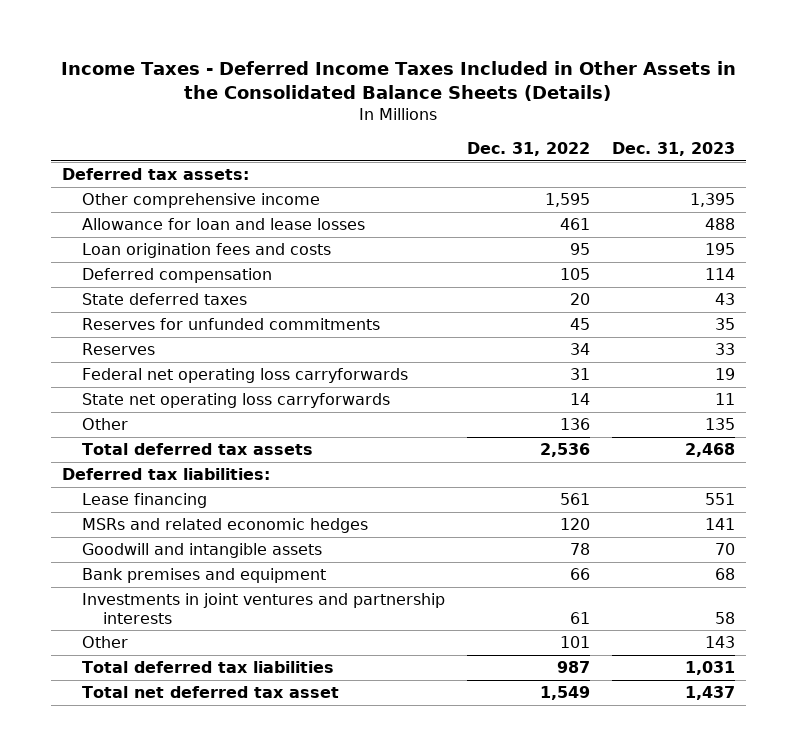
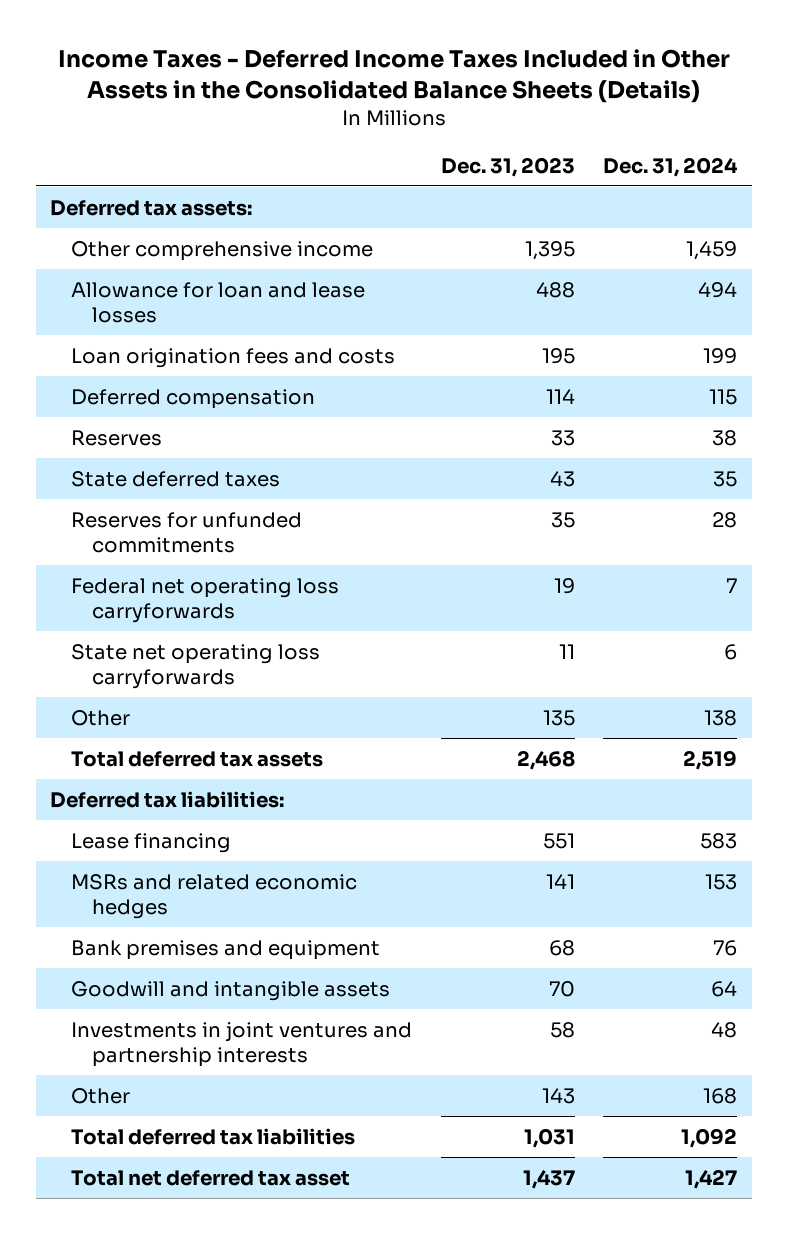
- | Dec. 31, 2022 | Dec. 31, 2023
+ | Dec. 31, 2023 | Dec. 31, 2024
moved up: Reserves | 33 | 38
moved down: Goodwill and intangible assets | 70 | 64

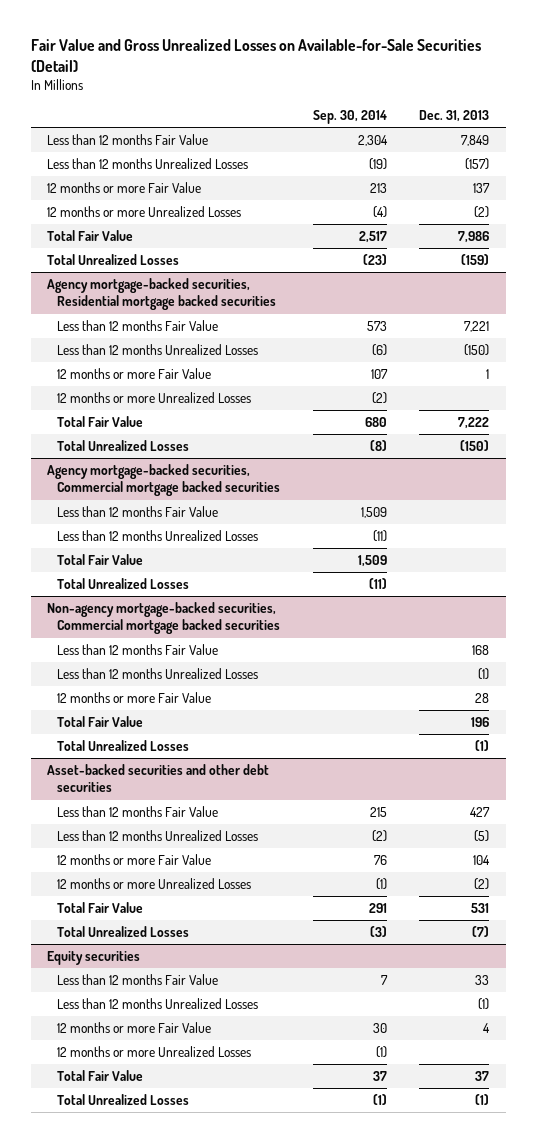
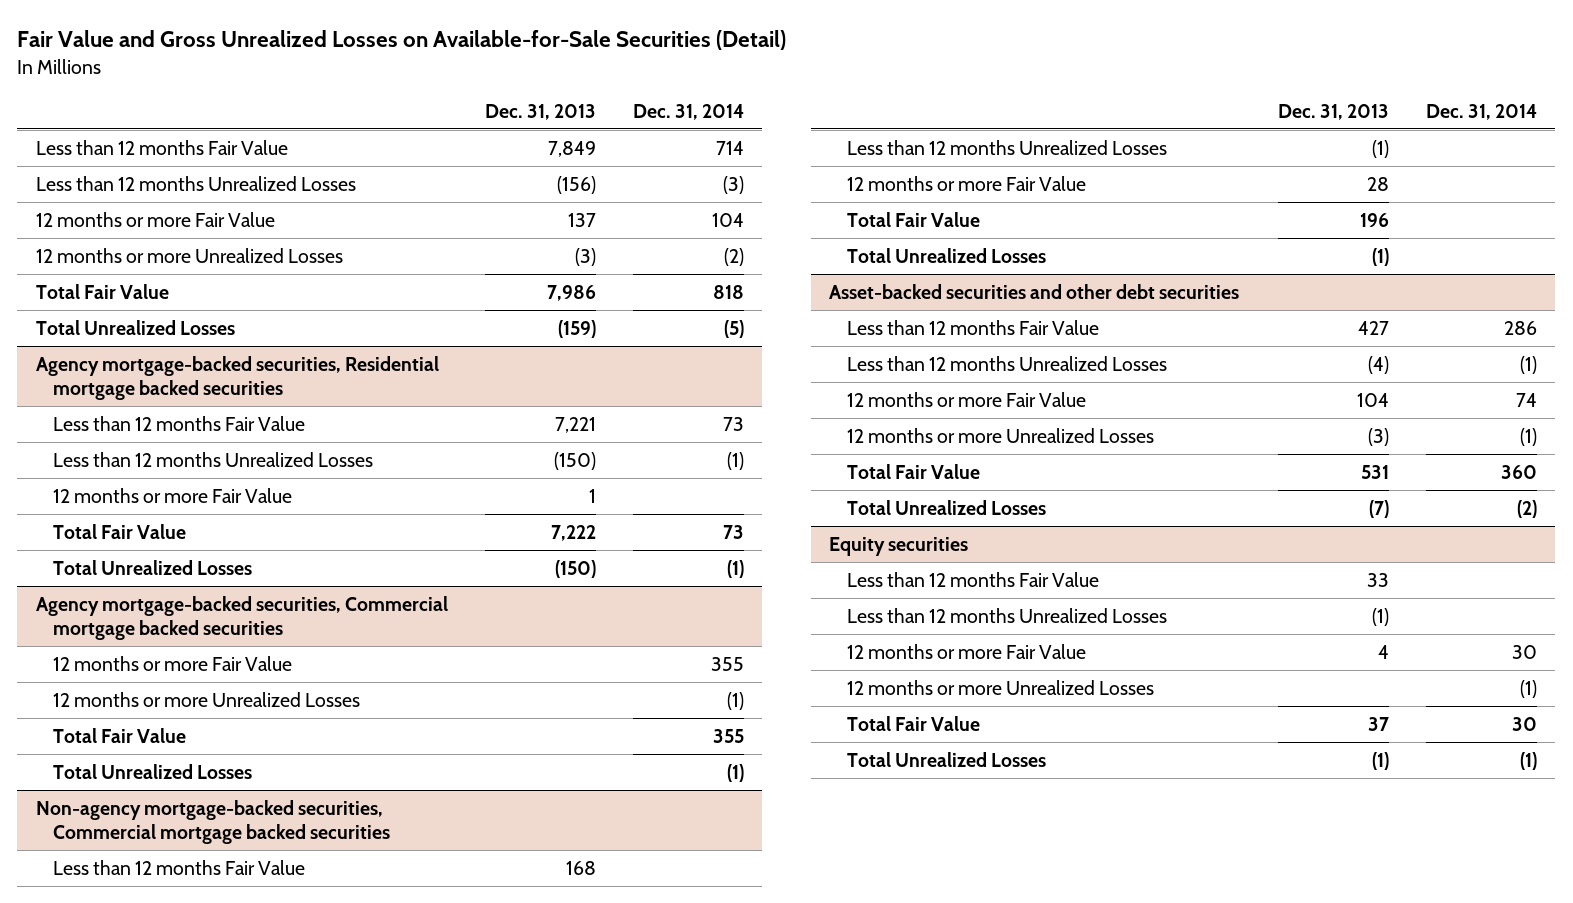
- | Sep. 30, 2014 | Dec. 31, 2013
+ | Dec. 31, 2013 | Dec. 31, 2014
- Less than 12 months Unrealized Losses | (19) | (157)
+ Less than 12 months Unrealized Losses | (156) | (3)
- 12 months or more Unrealized Losses | (4) | (2)
+ 12 months or more Unrealized Losses | (3) | (2)
@ Agency mortgage-backed securities, Residential mortgage backed securities
- 12 months or more Unrealized Losses | (2) |
@ Agency mortgage-backed securities, Commercial mortgage backed securities
- Less than 12 months Fair Value | 1,509 |
- Less than 12 months Unrealized Losses | (11) |
+ 12 months or more Fair Value | | 355
+ 12 months or more Unrealized Losses | | (1)
@ Asset-backed securities and other debt securities
- Less than 12 months Unrealized Losses | (2) | (5)
+ Less than 12 months Unrealized Losses | (4) | (1)
- 12 months or more Unrealized Losses | (1) | (2)
+ 12 months or more Unrealized Losses | (3) | (1)

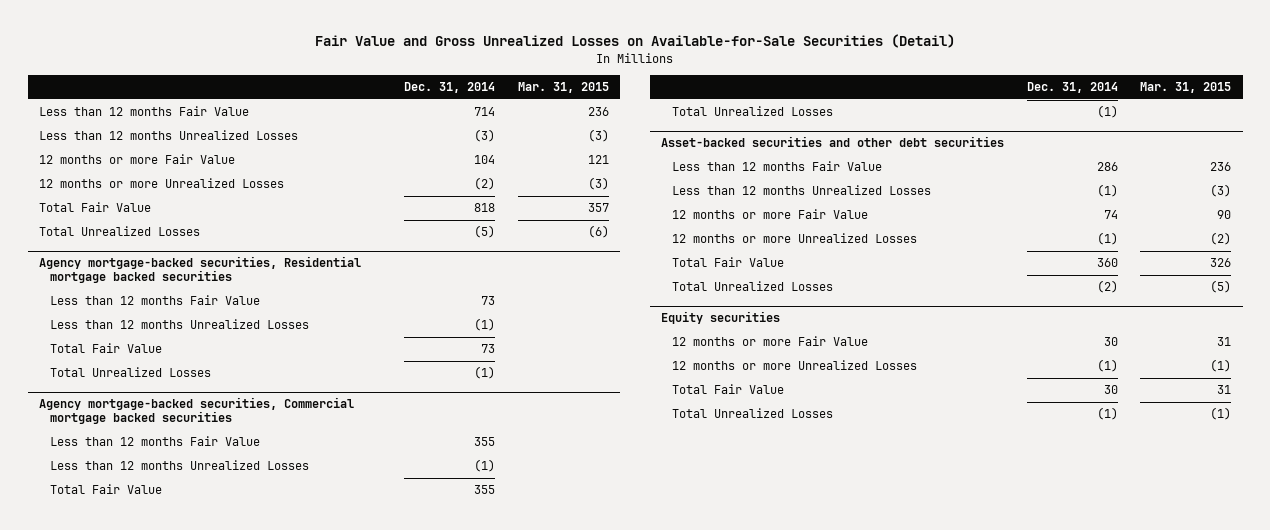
- | Dec. 31, 2013 | Dec. 31, 2014
+ | Dec. 31, 2014 | Mar. 31, 2015
@ Agency mortgage-backed securities, Residential mortgage backed securities
- 12 months or more Fair Value | 1 |
@ Agency mortgage-backed securities, Commercial mortgage backed securities
- 12 months or more Fair Value | | 355
- 12 months or more Unrealized Losses | | (1)
+ Less than 12 months Fair Value | 355 |
+ Less than 12 months Unrealized Losses | (1) |
- Non-agency mortgage-backed securities, Commercial mortgage backed securities
- Less than 12 months Fair Value | 168 |
- Less than 12 months Unrealized Losses | (1) |
- 12 months or more Fair Value | 28 |
- Total Fair Value | 196 |
- Total Unrealized Losses | (1) |
@ Equity securities
- Less than 12 months Fair Value | 33 |
- Less than 12 months Unrealized Losses | (1) |

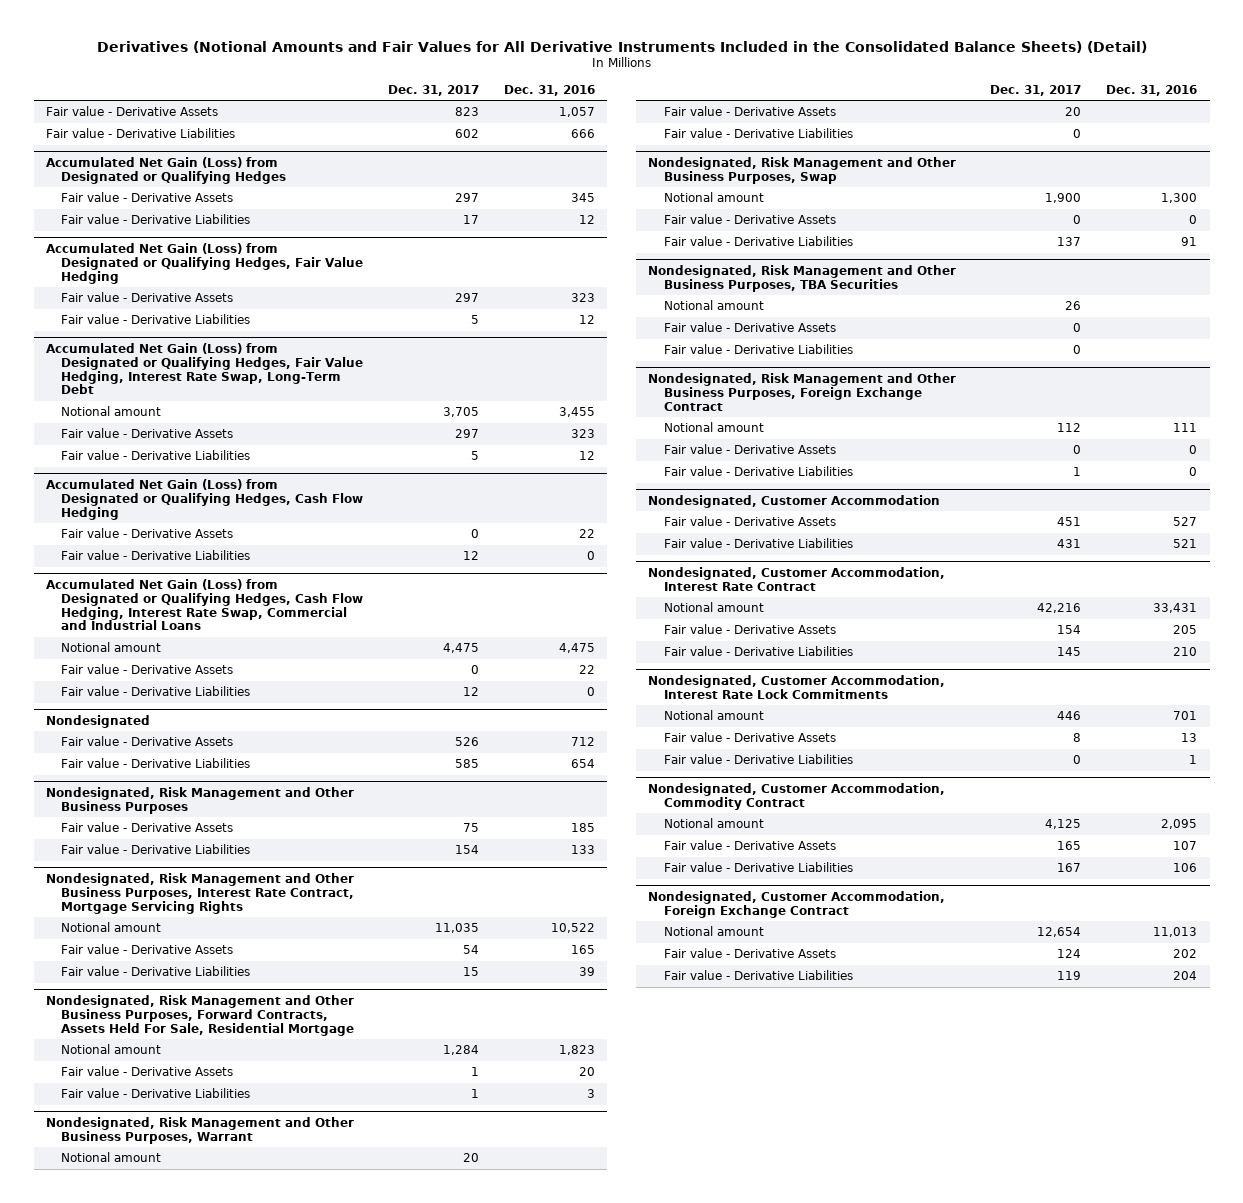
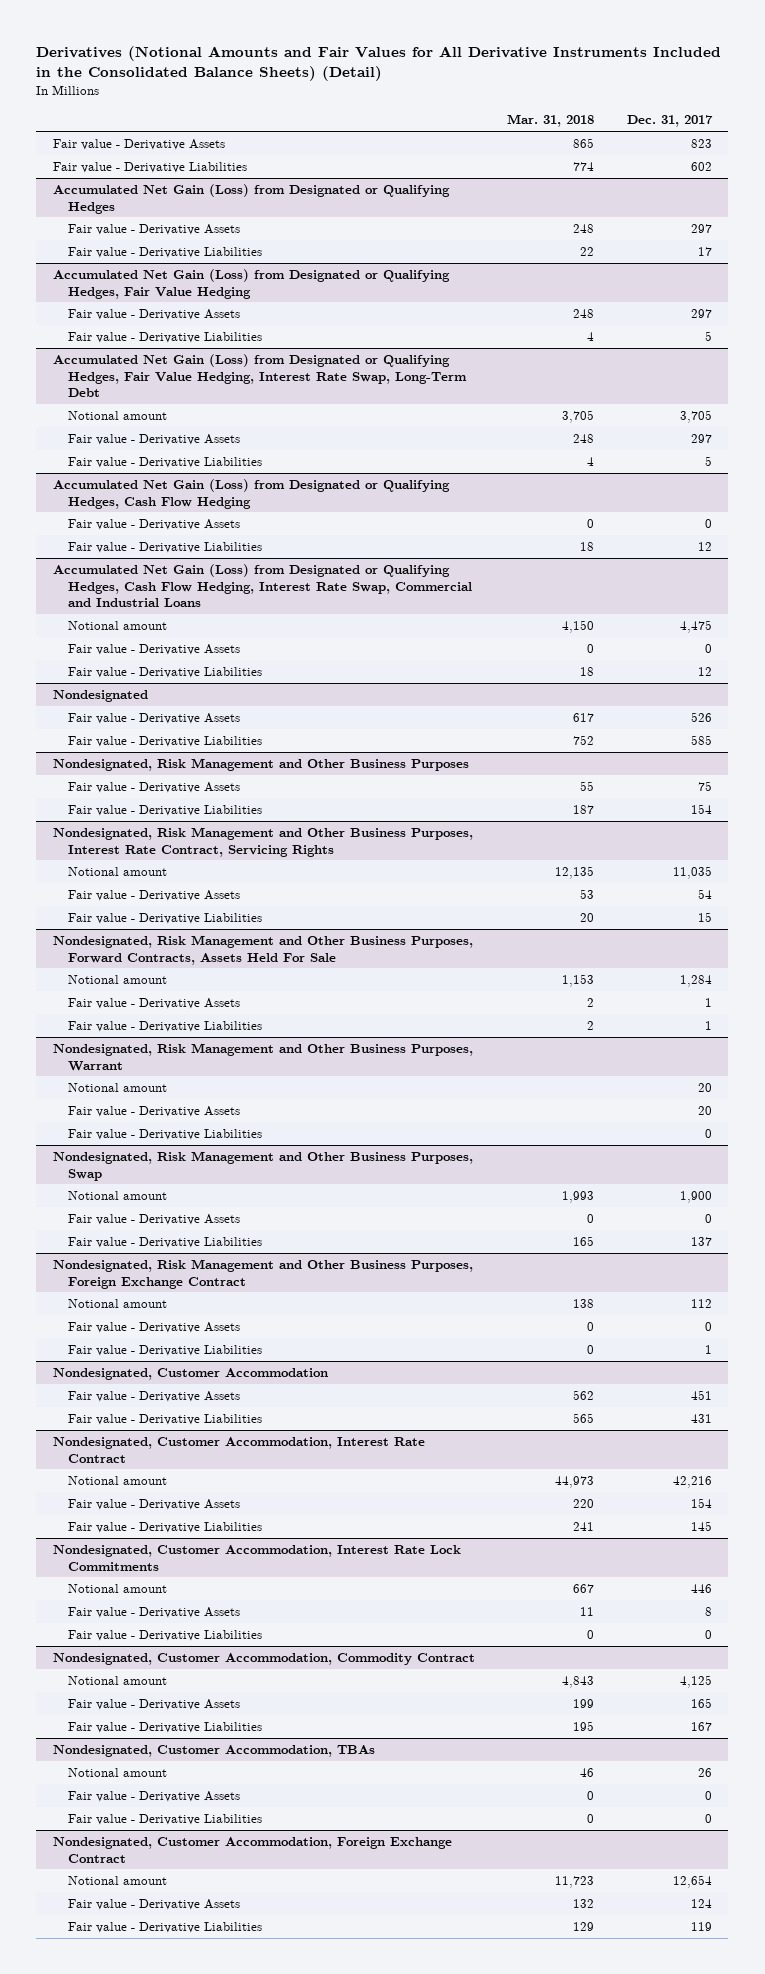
- | Dec. 31, 2017 | Dec. 31, 2016
+ | Mar. 31, 2018 | Dec. 31, 2017
- Nondesignated, Risk Management and Other Business Purposes, Interest Rate Contract, Mortgage Servicing Rights
+ Nondesignated, Risk Management and Other Business Purposes, Interest Rate Contract, Servicing Rights
- Nondesignated, Risk Management and Other Business Purposes, Forward Contracts, Assets Held For Sale, Residential Mortgage
+ Nondesignated, Risk Management and Other Business Purposes, Forward Contracts, Assets Held For Sale
- Nondesignated, Risk Management and Other Business Purposes, TBA Securities
- Notional amount | 26 |
- Fair value - Derivative Assets | 0 |
- Fair value - Derivative Liabilities | 0 |
+ Nondesignated, Customer Accommodation, TBAs
+ Notional amount | 46 | 26
+ Fair value - Derivative Assets | 0 | 0
+ Fair value - Derivative Liabilities | 0 | 0

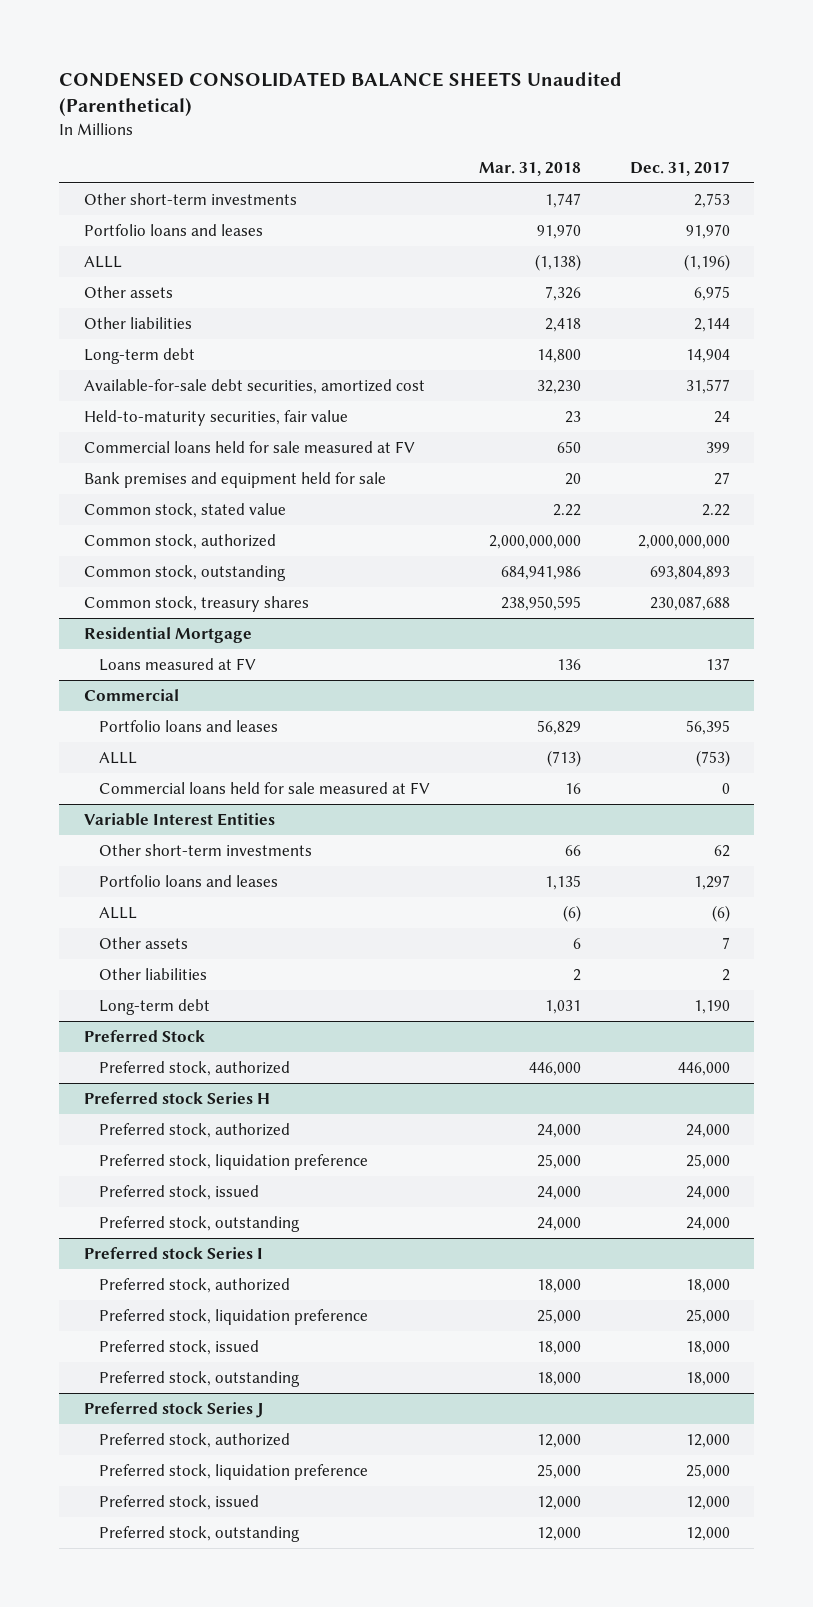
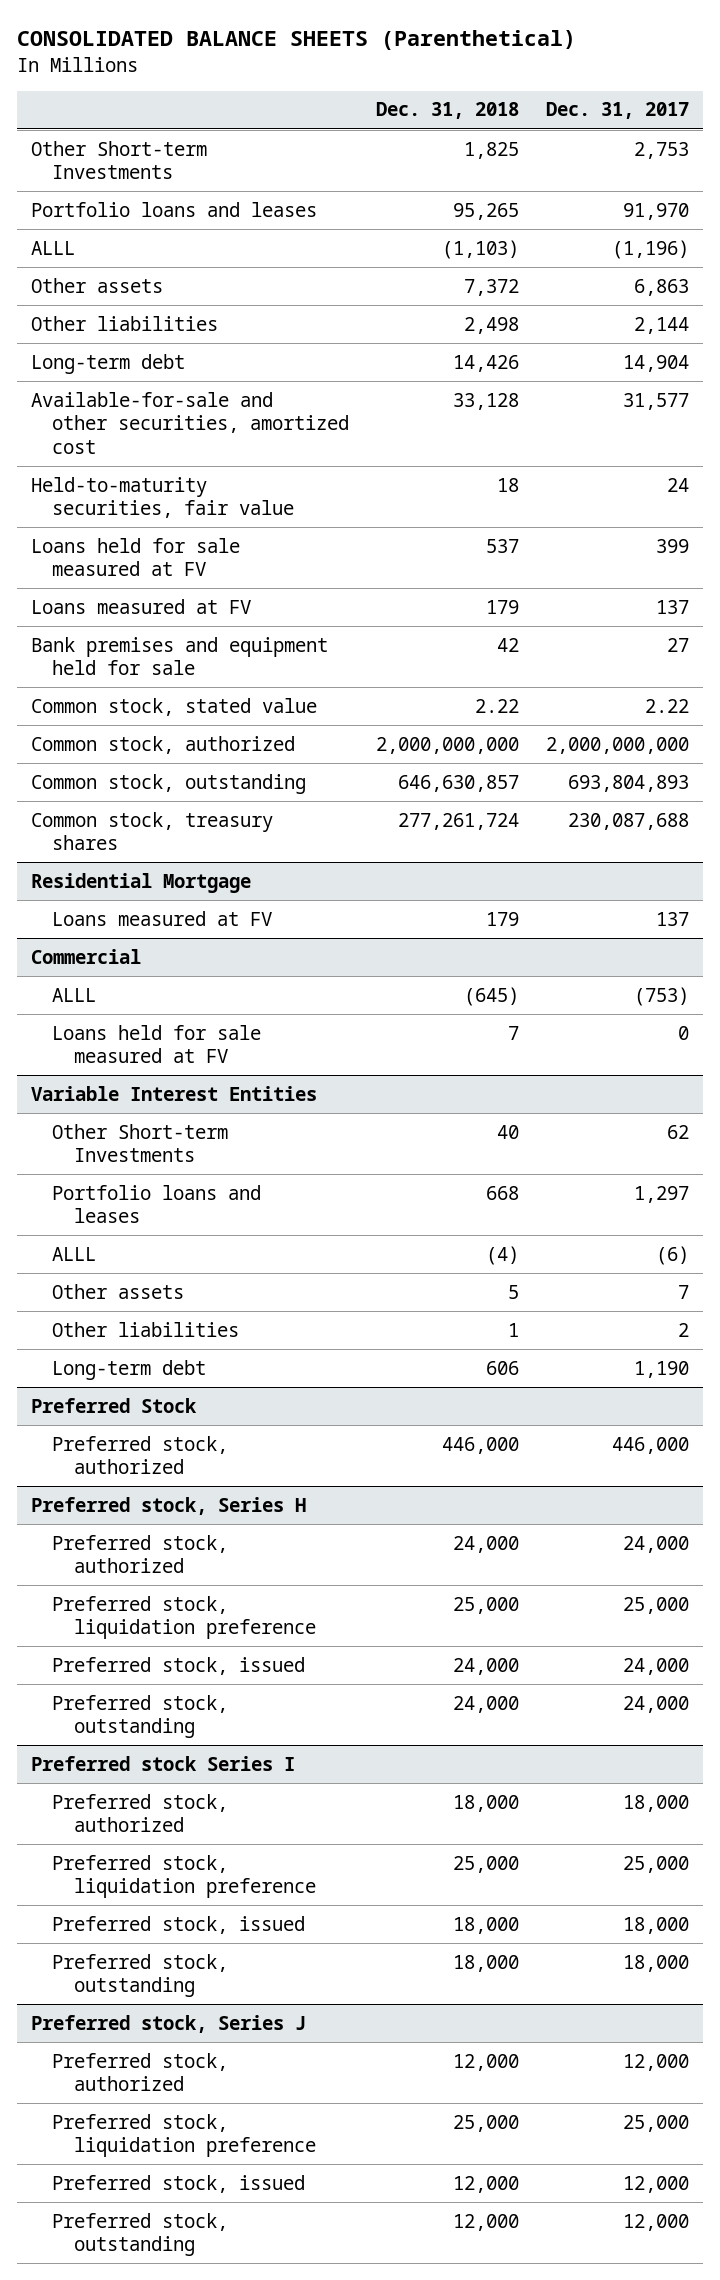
- CONDENSED CONSOLIDATED BALANCE SHEETS Unaudited (Parenthetical)
+ CONSOLIDATED BALANCE SHEETS (Parenthetical)
- | Mar. 31, 2018 | Dec. 31, 2017
+ | Dec. 31, 2018 | Dec. 31, 2017
- Other short-term investments | 1,747 | 2,753
+ Other Short-term Investments | 1,825 | 2,753
- Other assets | 7,326 | 6,975
+ Other assets | 7,372 | 6,863
- Available-for-sale debt securities, amortized cost | 32,230 | 31,577
+ Available-for-sale and other securities, amortized cost | 33,128 | 31,577
- Commercial loans held for sale measured at FV | 650 | 399
+ Loans held for sale measured at FV | 537 | 399
+ Loans measured at FV | 179 | 137
@ Commercial
- Portfolio loans and leases | 56,829 | 56,395
- Commercial loans held for sale measured at FV | 16 | 0
+ Loans held for sale measured at FV | 7 | 0
@ Variable Interest Entities
- Other short-term investments | 66 | 62
+ Other Short-term Investments | 40 | 62
- Preferred stock Series H
+ Preferred stock, Series H
- Preferred stock Series J
+ Preferred stock, Series J

